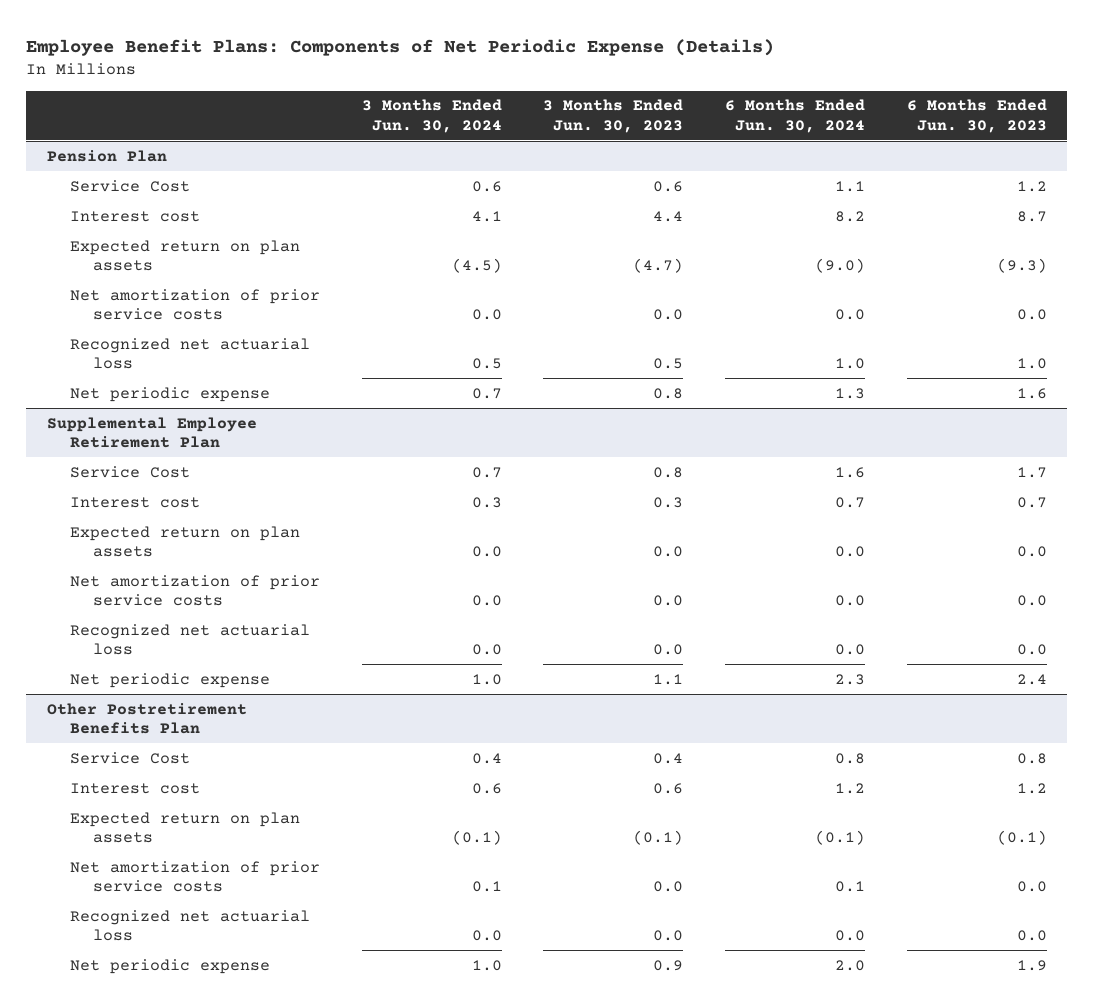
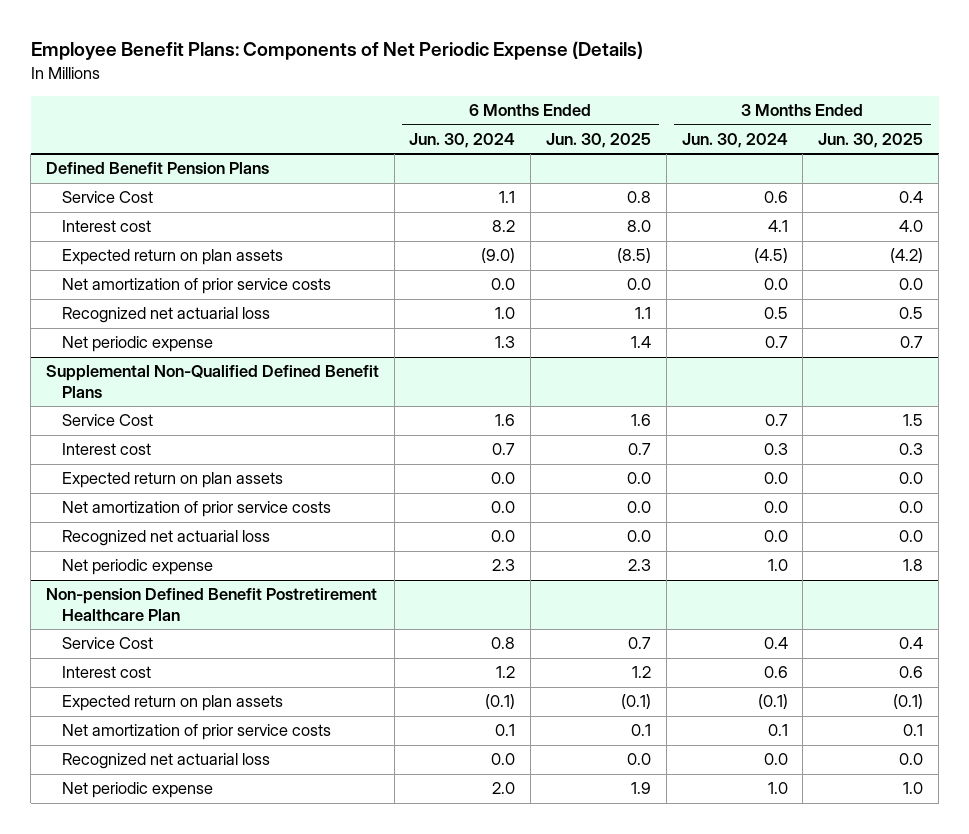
- | 3 Months Ended Jun. 30, 2024 | 3 Months Ended Jun. 30, 2023 | 6 Months Ended Jun. 30, 2024 | 6 Months Ended Jun. 30, 2023
+ | 6 Months Ended Jun. 30, 2024 | 6 Months Ended Jun. 30, 2025 | 3 Months Ended Jun. 30, 2024 | 3 Months Ended Jun. 30, 2025
- Pension Plan
+ Defined Benefit Pension Plans
- Supplemental Employee Retirement Plan
+ Supplemental Non-Qualified Defined Benefit Plans
- Other Postretirement Benefits Plan
+ Non-pension Defined Benefit Postretirement Healthcare Plan

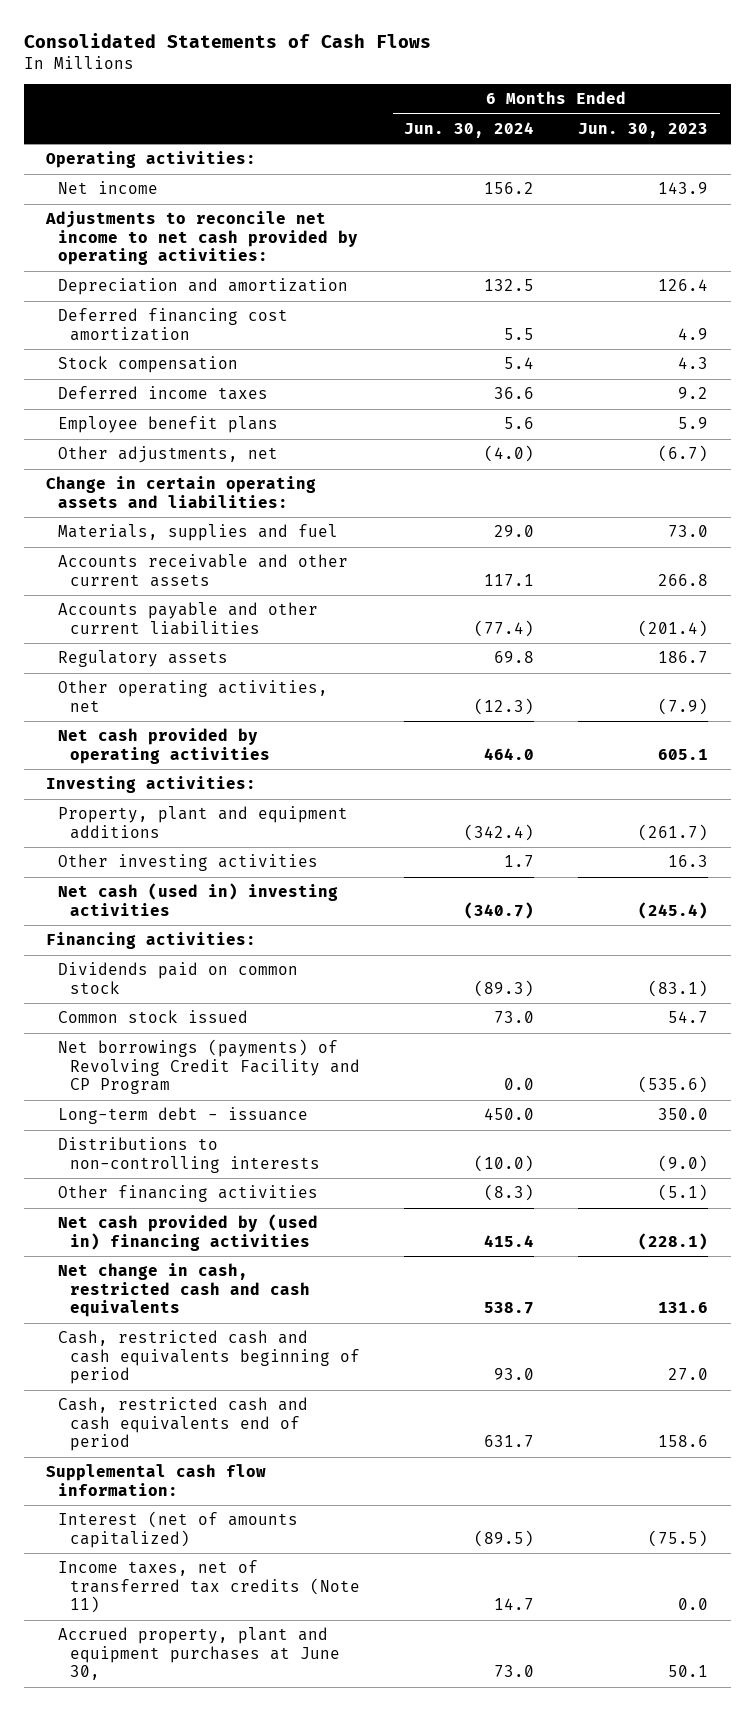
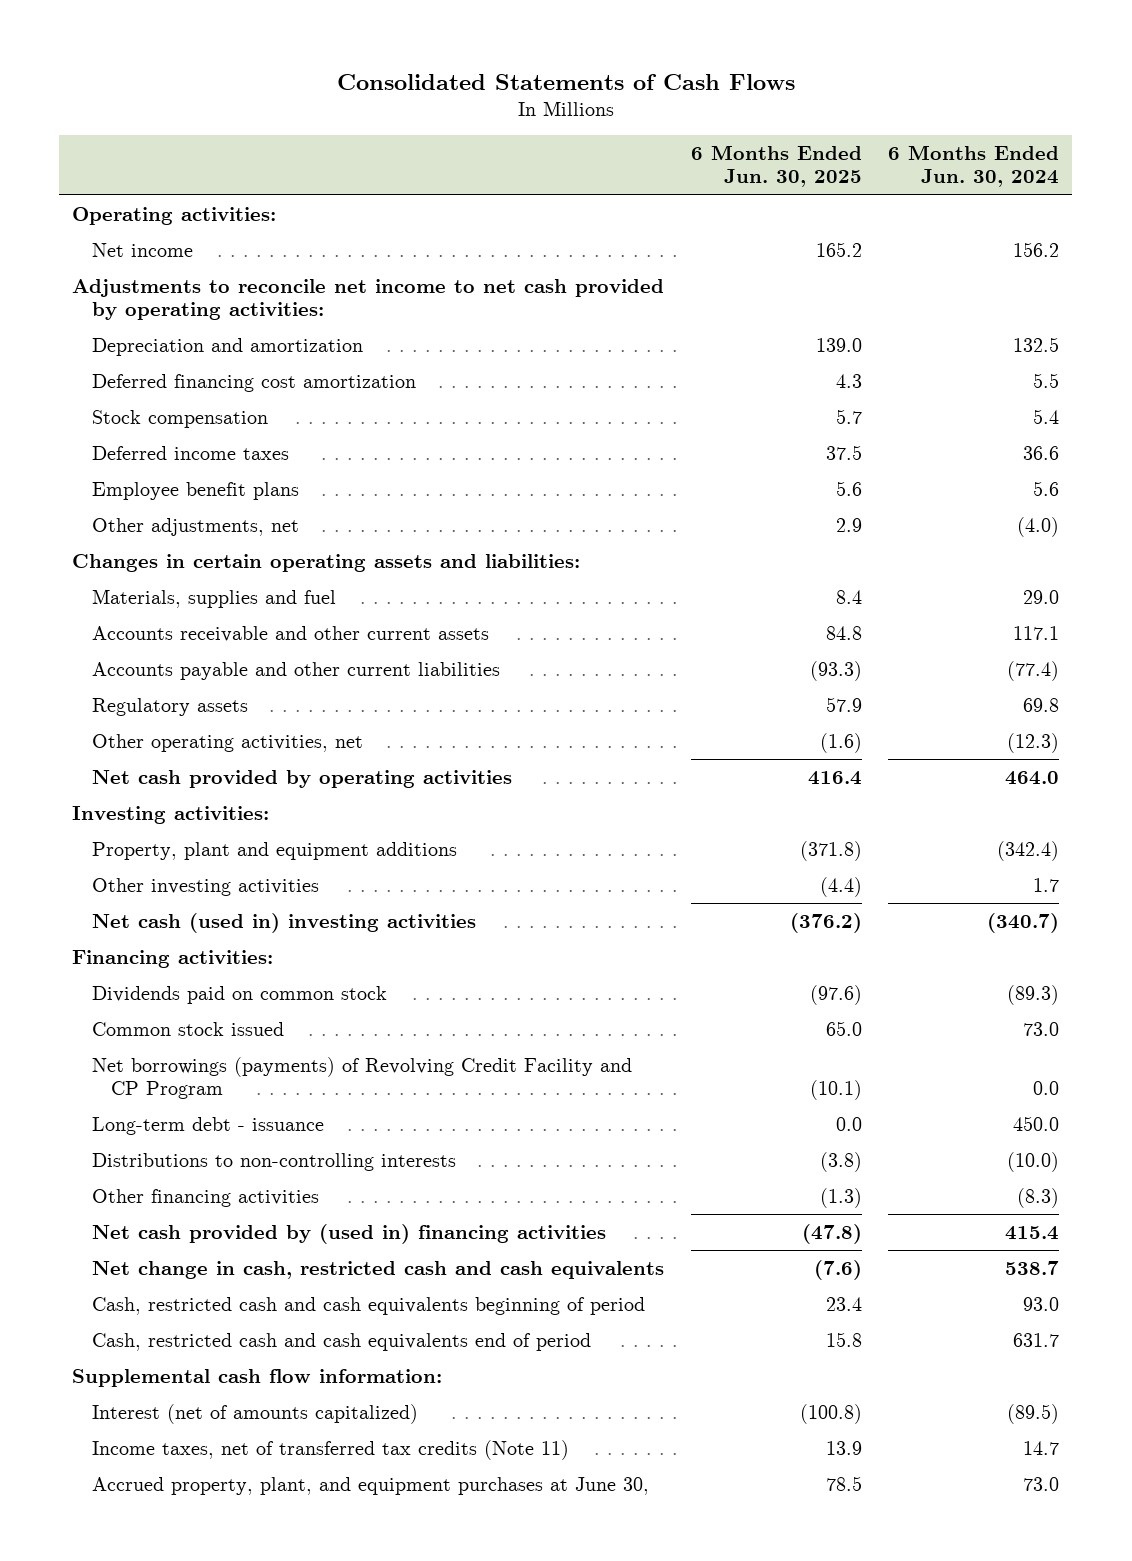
- | 6 Months Ended Jun. 30, 2024 | 6 Months Ended Jun. 30, 2023
+ | 6 Months Ended Jun. 30, 2025 | 6 Months Ended Jun. 30, 2024
- Change in certain operating assets and liabilities:
+ Changes in certain operating assets and liabilities:
- Accrued property, plant and equipment purchases at June 30, | 73.0 | 50.1
+ Accrued property, plant, and equipment purchases at June 30, | 78.5 | 73.0

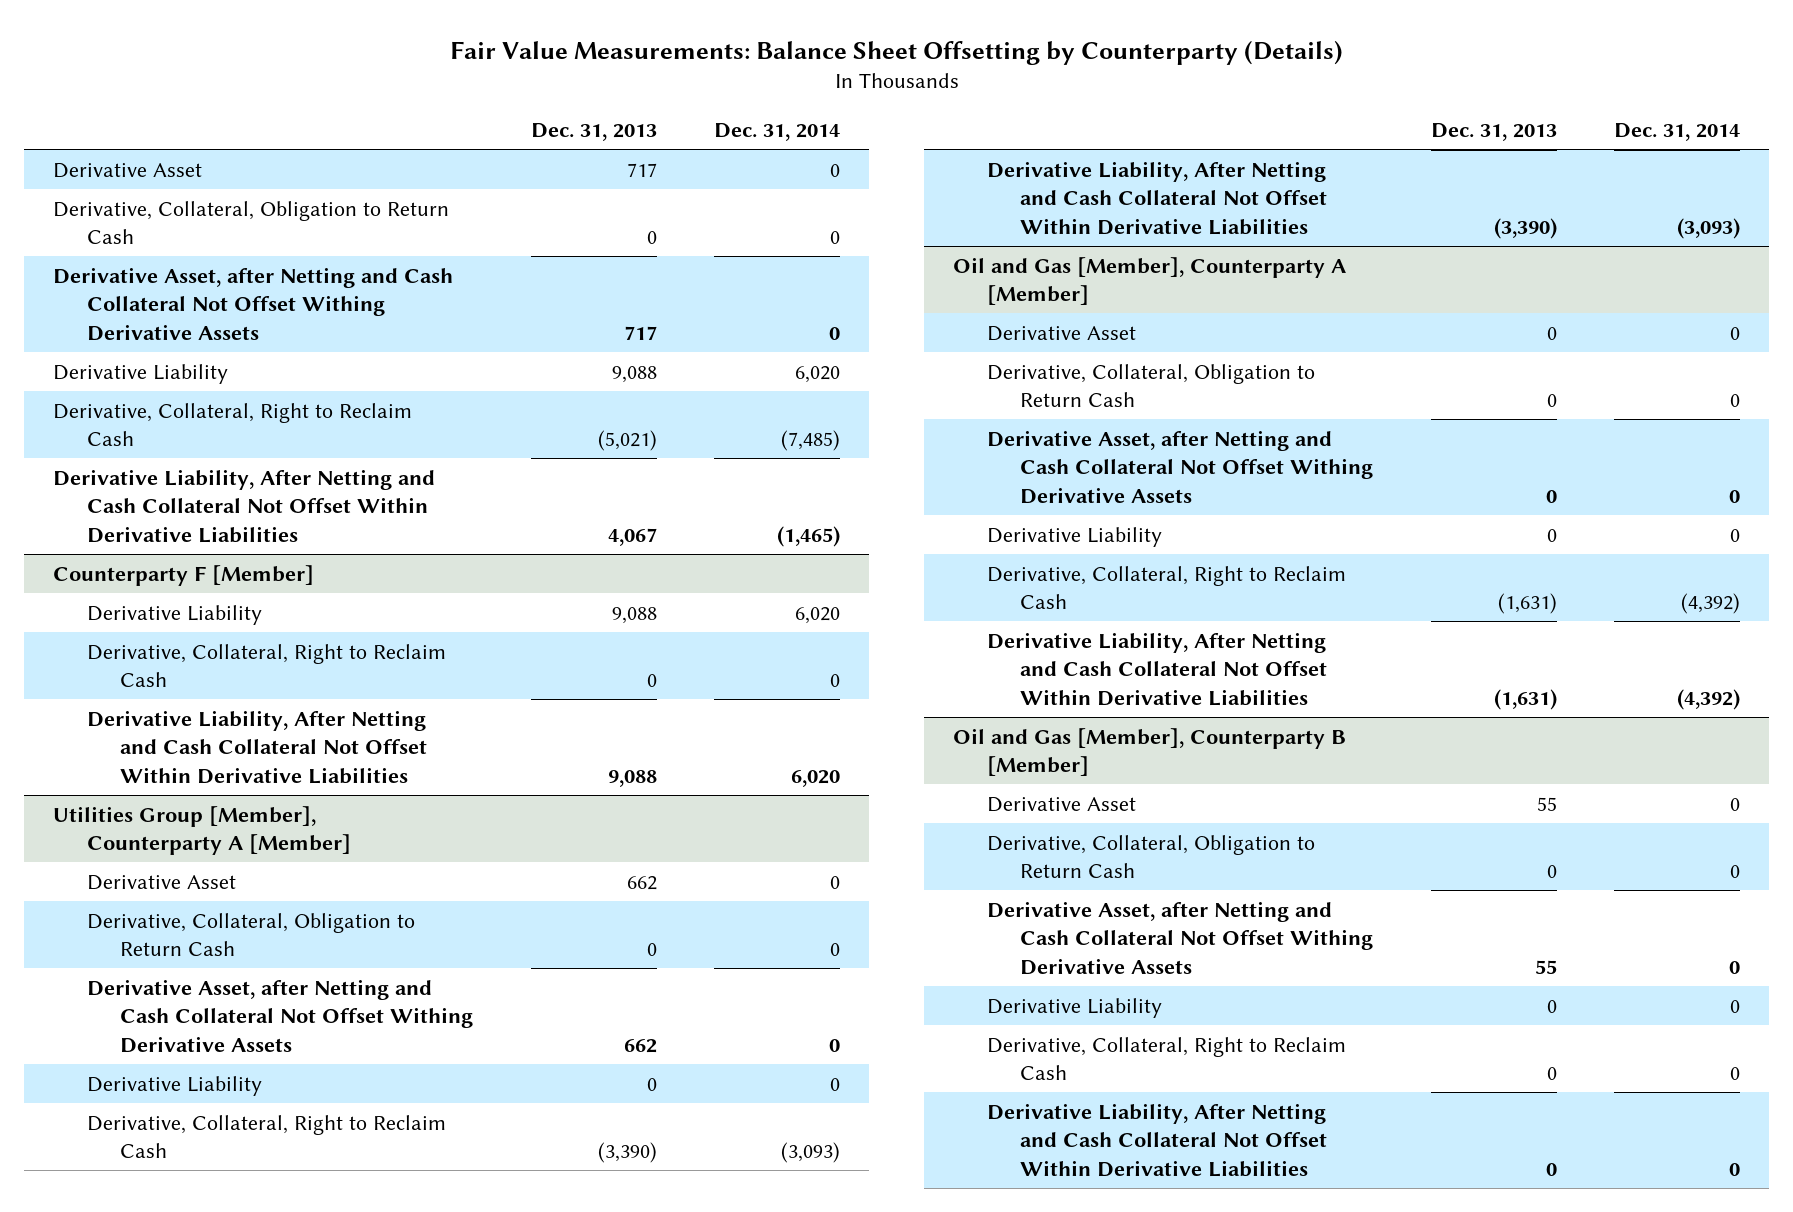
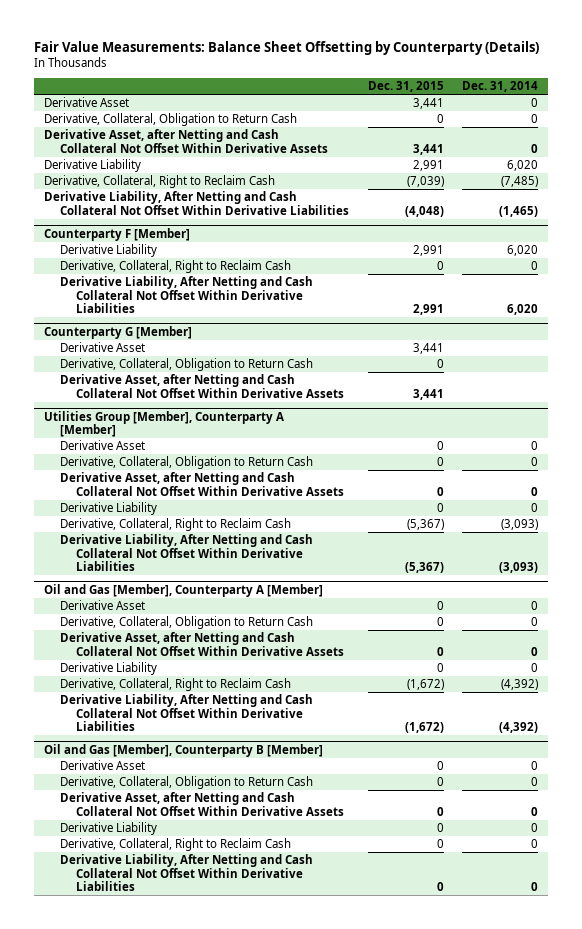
- | Dec. 31, 2013 | Dec. 31, 2014
+ | Dec. 31, 2015 | Dec. 31, 2014
- Derivative Asset, after Netting and Cash Collateral Not Offset Withing Derivative Assets | 717 | 0
+ Derivative Asset, after Netting and Cash Collateral Not Offset Within Derivative Assets | 3,441 | 0
+ Counterparty G [Member]
+ Derivative Asset | 3,441 |
+ Derivative, Collateral, Obligation to Return Cash | 0 |
+ Derivative Asset, after Netting and Cash Collateral Not Offset Within Derivative Assets | 3,441 |
@ Utilities Group [Member], Counterparty A [Member]
- Derivative Asset, after Netting and Cash Collateral Not Offset Withing Derivative Assets | 662 | 0
+ Derivative Asset, after Netting and Cash Collateral Not Offset Within Derivative Assets | 0 | 0
@ Oil and Gas [Member], Counterparty A [Member]
- Derivative Asset, after Netting and Cash Collateral Not Offset Withing Derivative Assets | 0 | 0
+ Derivative Asset, after Netting and Cash Collateral Not Offset Within Derivative Assets | 0 | 0
@ Oil and Gas [Member], Counterparty B [Member]
- Derivative Asset, after Netting and Cash Collateral Not Offset Withing Derivative Assets | 55 | 0
+ Derivative Asset, after Netting and Cash Collateral Not Offset Within Derivative Assets | 0 | 0

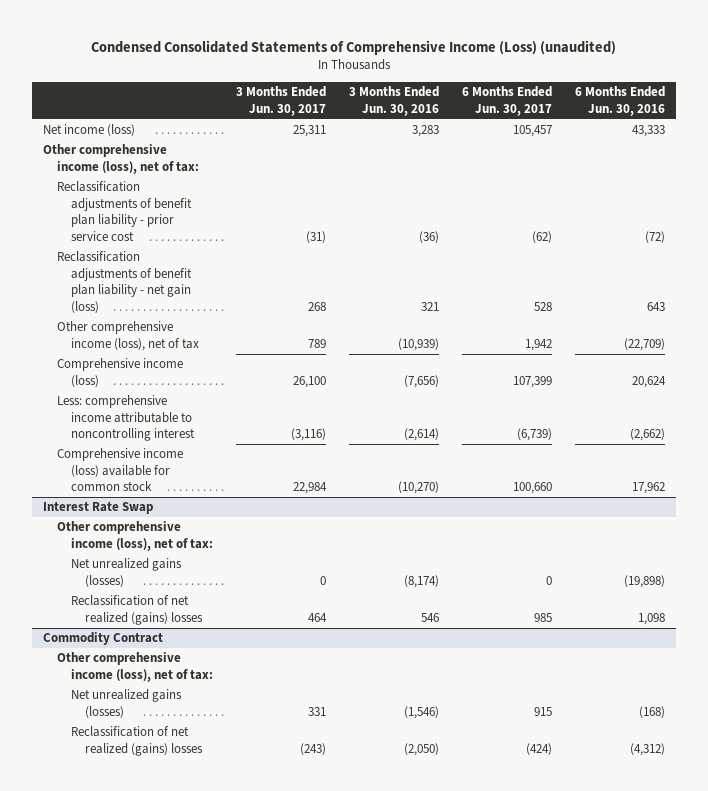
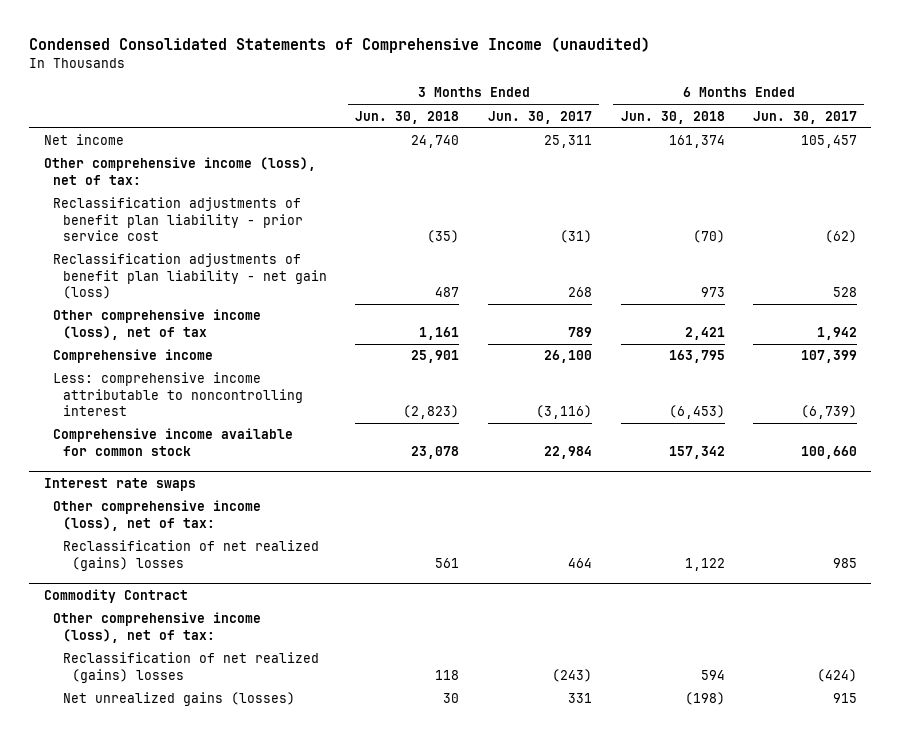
- Condensed Consolidated Statements of Comprehensive Income (Loss) (unaudited)
+ Condensed Consolidated Statements of Comprehensive Income (unaudited)
- | 3 Months Ended Jun. 30, 2017 | 3 Months Ended Jun. 30, 2016 | 6 Months Ended Jun. 30, 2017 | 6 Months Ended Jun. 30, 2016
+ | 3 Months Ended Jun. 30, 2018 | 3 Months Ended Jun. 30, 2017 | 6 Months Ended Jun. 30, 2018 | 6 Months Ended Jun. 30, 2017
- Net income (loss) | 25,311 | 3,283 | 105,457 | 43,333
+ Net income | 24,740 | 25,311 | 161,374 | 105,457
- Comprehensive income (loss) | 26,100 | (7,656) | 107,399 | 20,624
+ Comprehensive income | 25,901 | 26,100 | 163,795 | 107,399
- Comprehensive income (loss) available for common stock | 22,984 | (10,270) | 100,660 | 17,962
- Interest Rate Swap
+ Comprehensive income available for common stock | 23,078 | 22,984 | 157,342 | 100,660
+ Interest rate swaps
- Net unrealized gains (losses) | 0 | (8,174) | 0 | (19,898)
@ Commodity Contract
moved down: Net unrealized gains (losses) | 30 | 331 | (198) | 915

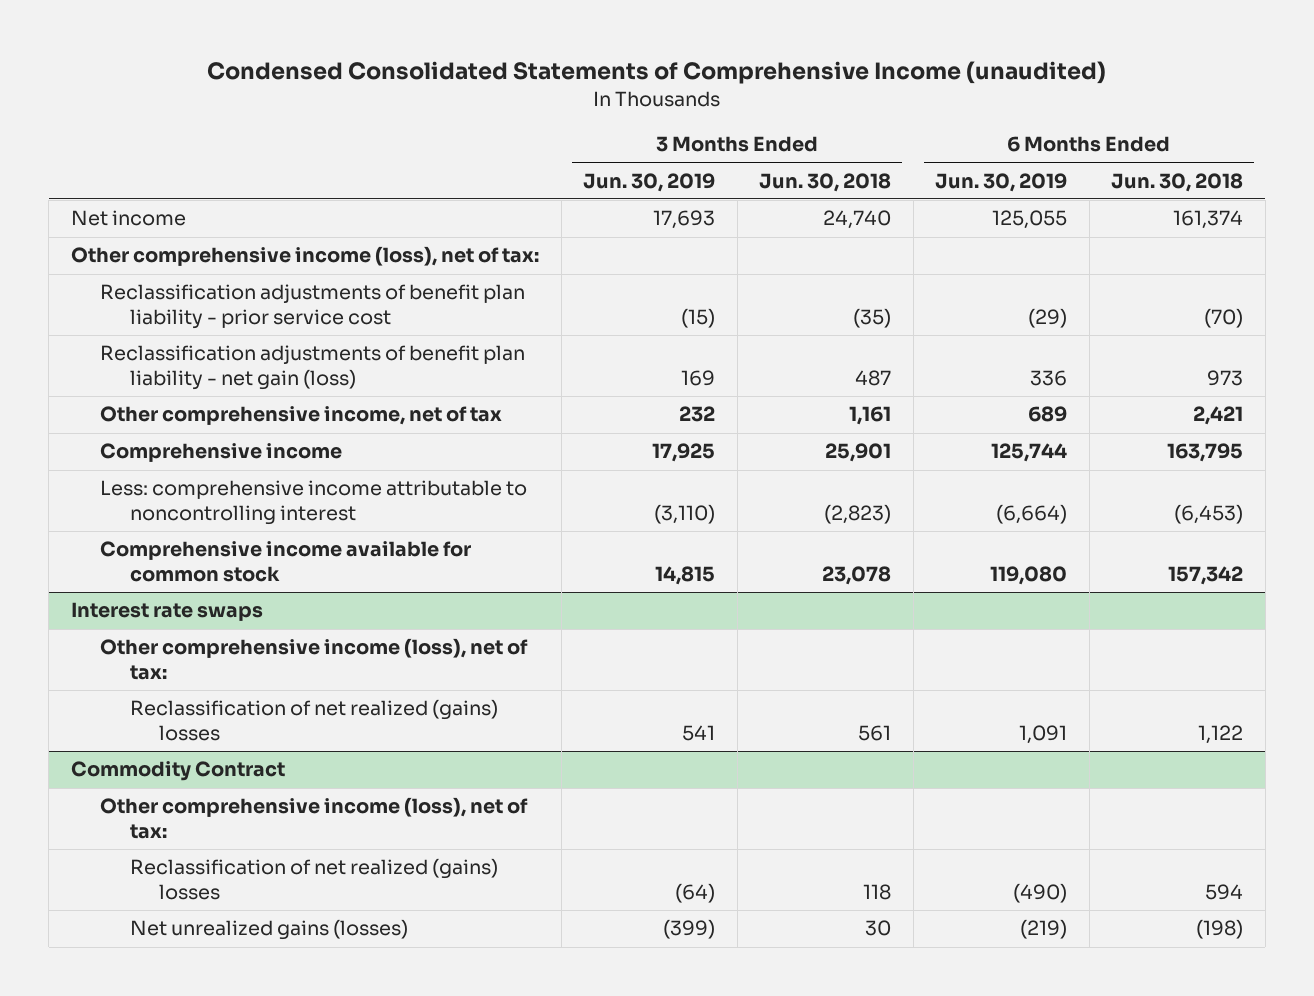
- | 3 Months Ended Jun. 30, 2018 | 3 Months Ended Jun. 30, 2017 | 6 Months Ended Jun. 30, 2018 | 6 Months Ended Jun. 30, 2017
+ | 3 Months Ended Jun. 30, 2019 | 3 Months Ended Jun. 30, 2018 | 6 Months Ended Jun. 30, 2019 | 6 Months Ended Jun. 30, 2018
- Other comprehensive income (loss), net of tax | 1,161 | 789 | 2,421 | 1,942
+ Other comprehensive income, net of tax | 232 | 1,161 | 689 | 2,421

